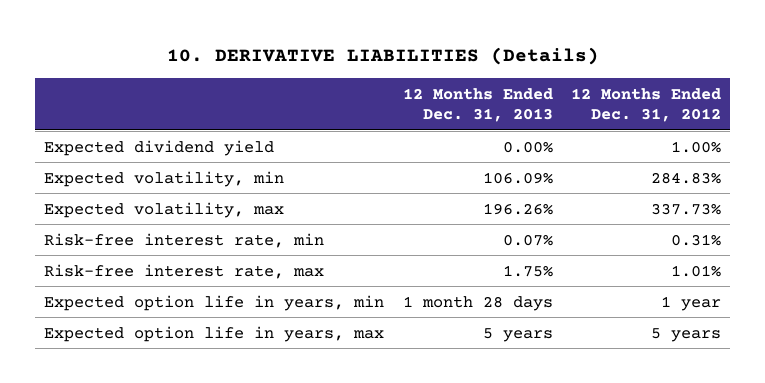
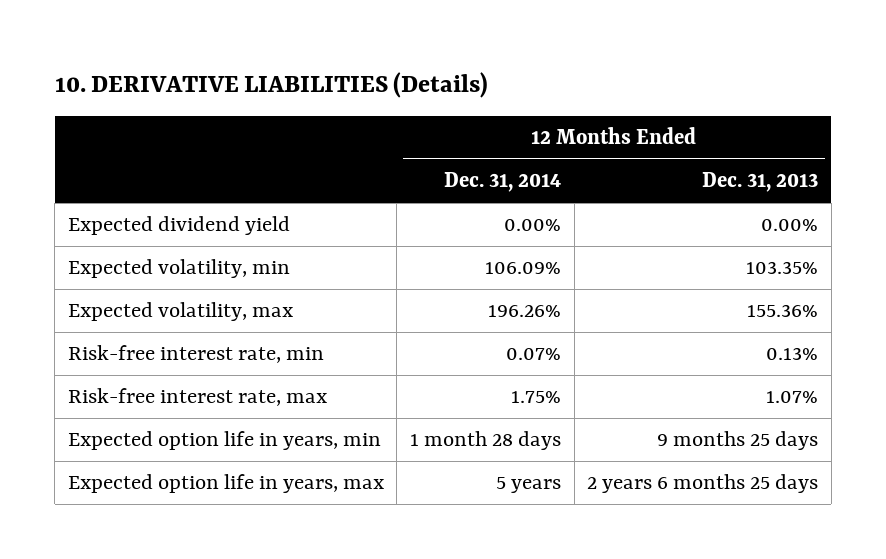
- | 12 Months Ended Dec. 31, 2013 | 12 Months Ended Dec. 31, 2012
+ | 12 Months Ended Dec. 31, 2014 | 12 Months Ended Dec. 31, 2013
- Expected volatility, min | 106.09% | 284.83%
- Expected volatility, max | 196.26% | 337.73%
- Risk-free interest rate, min | 0.07% | 0.31%
- Risk-free interest rate, max | 1.75% | 1.01%
- Expected option life in years, min | 1 month 28 days | 1 year
- Expected option life in years, max | 5 years | 5 years
+ Expected volatility, min | 106.09% | 103.35%
+ Expected volatility, max | 196.26% | 155.36%
+ Risk-free interest rate, min | 0.07% | 0.13%
+ Risk-free interest rate, max | 1.75% | 1.07%
+ Expected option life in years, min | 1 month 28 days | 9 months 25 days
+ Expected option life in years, max | 5 years | 2 years 6 months 25 days

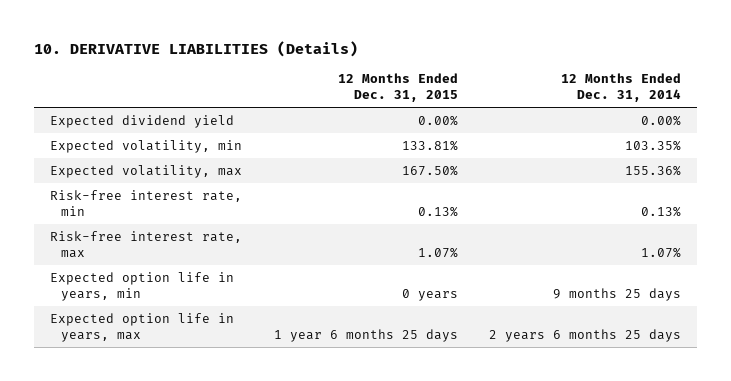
- | 12 Months Ended Dec. 31, 2014 | 12 Months Ended Dec. 31, 2013
+ | 12 Months Ended Dec. 31, 2015 | 12 Months Ended Dec. 31, 2014
- Expected volatility, min | 106.09% | 103.35%
- Expected volatility, max | 196.26% | 155.36%
- Risk-free interest rate, min | 0.07% | 0.13%
- Risk-free interest rate, max | 1.75% | 1.07%
- Expected option life in years, min | 1 month 28 days | 9 months 25 days
- Expected option life in years, max | 5 years | 2 years 6 months 25 days
+ Expected volatility, min | 133.81% | 103.35%
+ Expected volatility, max | 167.50% | 155.36%
+ Risk-free interest rate, min | 0.13% | 0.13%
+ Risk-free interest rate, max | 1.07% | 1.07%
+ Expected option life in years, min | 0 years | 9 months 25 days
+ Expected option life in years, max | 1 year 6 months 25 days | 2 years 6 months 25 days

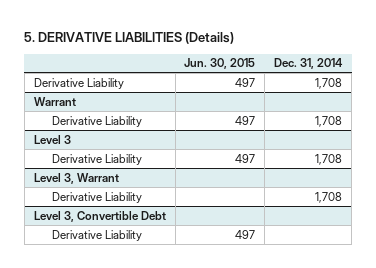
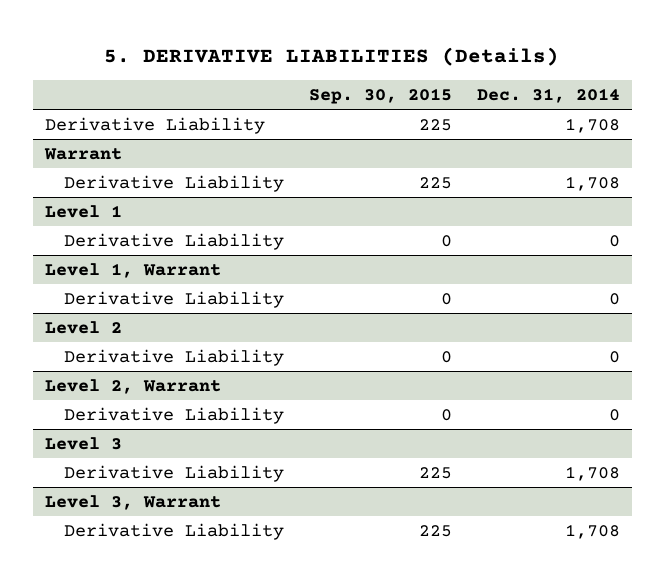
- | Jun. 30, 2015 | Dec. 31, 2014
+ | Sep. 30, 2015 | Dec. 31, 2014
+ Level 1
+ Derivative Liability | 0 | 0
+ Level 1, Warrant
+ Derivative Liability | 0 | 0
+ Level 2
+ Derivative Liability | 0 | 0
+ Level 2, Warrant
+ Derivative Liability | 0 | 0
- Level 3, Convertible Debt
- Derivative Liability | 497 |

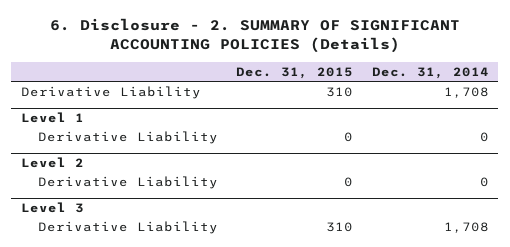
- 5. DERIVATIVE LIABILITIES (Details)
+ 6. Disclosure - 2. SUMMARY OF SIGNIFICANT ACCOUNTING POLICIES (Details)
- | Sep. 30, 2015 | Dec. 31, 2014
+ | Dec. 31, 2015 | Dec. 31, 2014
- Warrant
- Derivative Liability | 225 | 1,708
- Level 1, Warrant
- Derivative Liability | 0 | 0
- Level 2, Warrant
- Derivative Liability | 0 | 0
- Level 3, Warrant
- Derivative Liability | 225 | 1,708

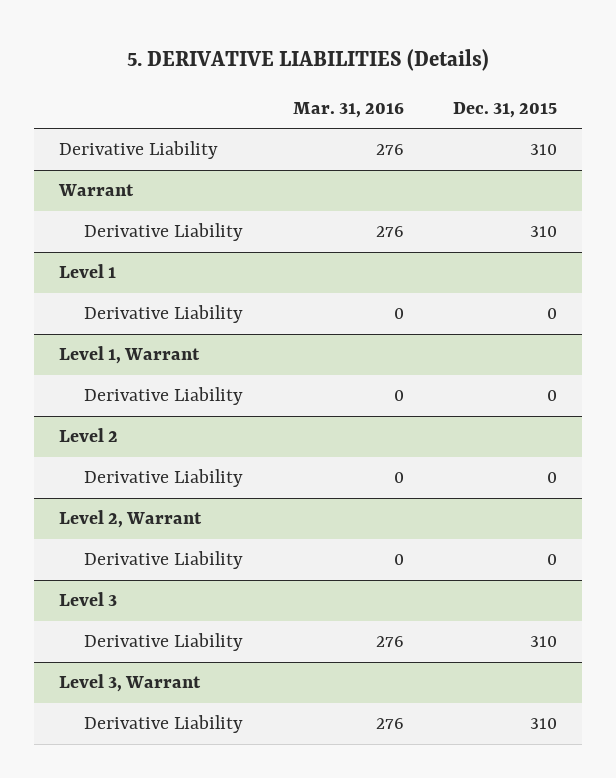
- 6. Disclosure - 2. SUMMARY OF SIGNIFICANT ACCOUNTING POLICIES (Details)
+ 5. DERIVATIVE LIABILITIES (Details)
- | Dec. 31, 2015 | Dec. 31, 2014
+ | Mar. 31, 2016 | Dec. 31, 2015
+ Warrant
+ Derivative Liability | 276 | 310
+ Level 1, Warrant
+ Derivative Liability | 0 | 0
+ Level 2, Warrant
+ Derivative Liability | 0 | 0
+ Level 3, Warrant
+ Derivative Liability | 276 | 310

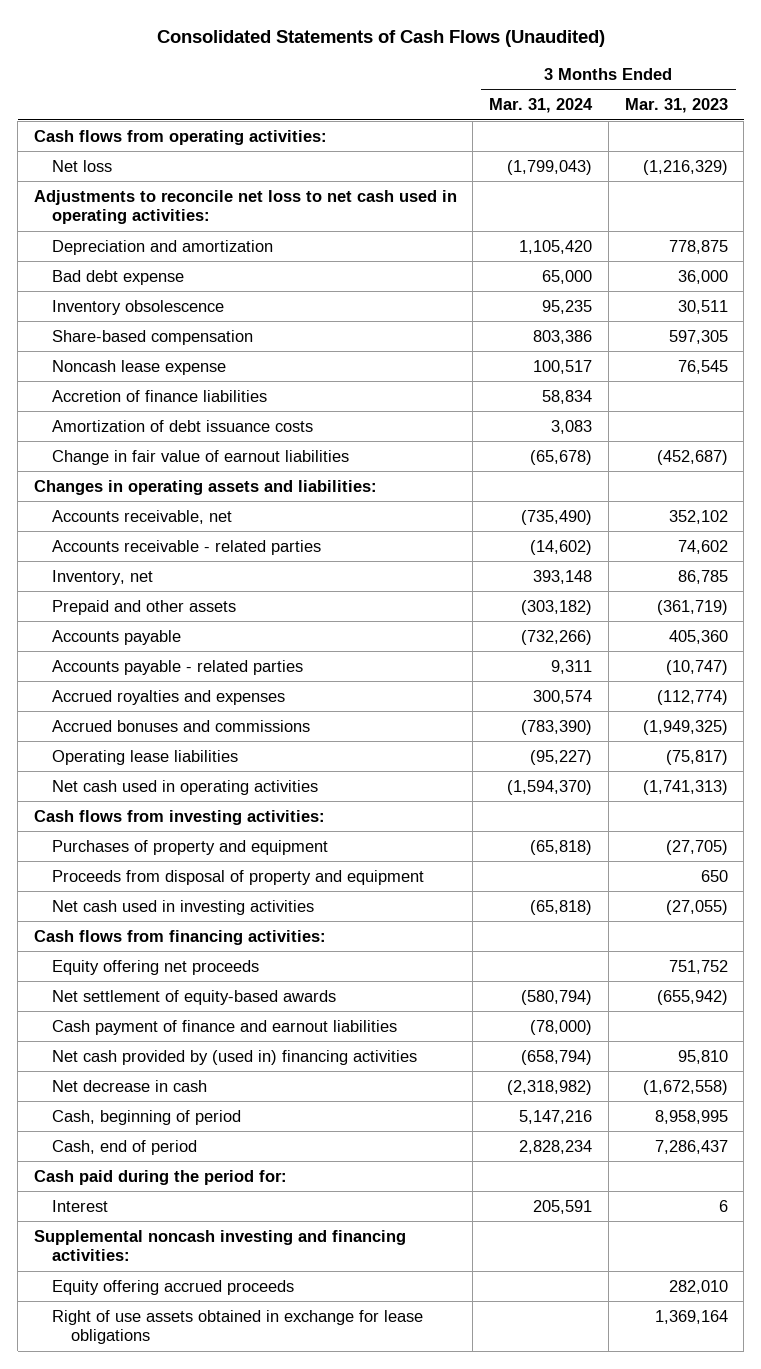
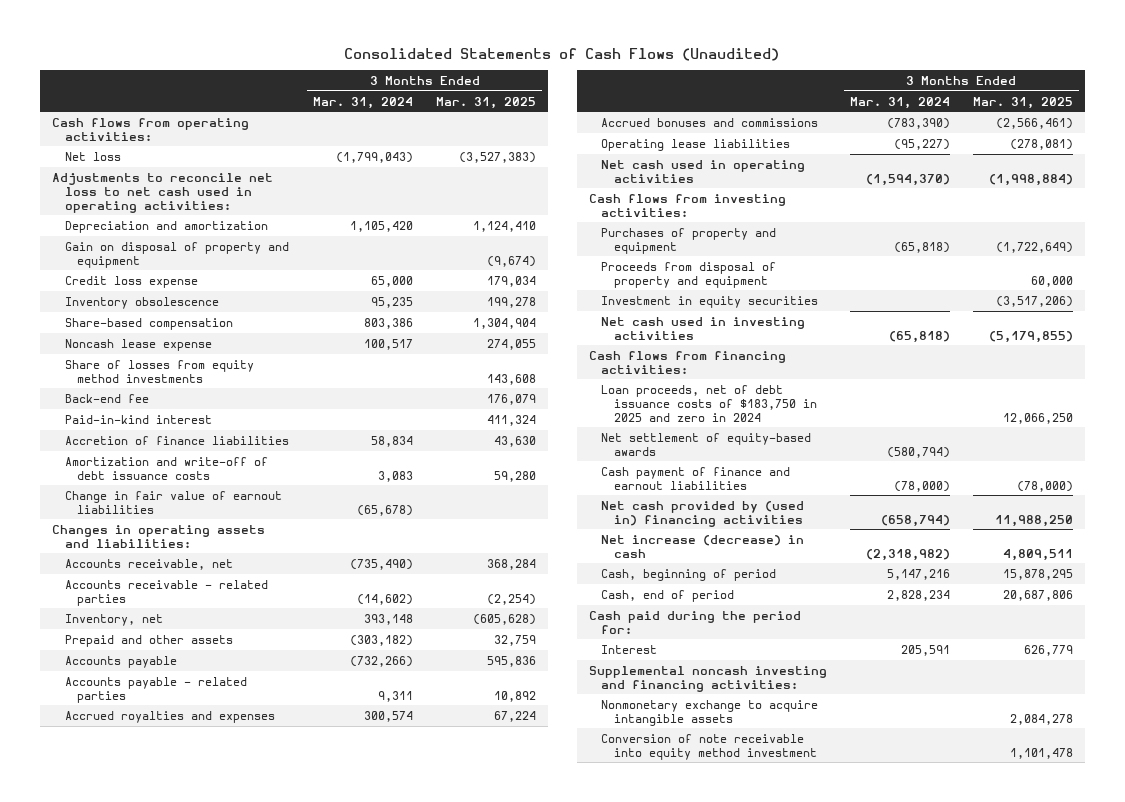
- | 3 Months Ended Mar. 31, 2024 | 3 Months Ended Mar. 31, 2023
+ | 3 Months Ended Mar. 31, 2024 | 3 Months Ended Mar. 31, 2025
- Bad debt expense | 65,000 | 36,000
+ Gain on disposal of property and equipment | | (9,674)
+ Credit loss expense | 65,000 | 179,034
+ Share of losses from equity method investments | | 143,608
+ Back-end fee | | 176,079
+ Paid-in-kind interest | | 411,324
- Amortization of debt issuance costs | 3,083 |
+ Amortization and write-off of debt issuance costs | 3,083 | 59,280
+ Investment in equity securities | | (3,517,206)
- Equity offering net proceeds | | 751,752
+ Loan proceeds, net of debt issuance costs of $183,750 in 2025 and zero in 2024 | | 12,066,250
- Net decrease in cash | (2,318,982) | (1,672,558)
+ Net increase (decrease) in cash | (2,318,982) | 4,809,511
- Equity offering accrued proceeds | | 282,010
- Right of use assets obtained in exchange for lease obligations | | 1,369,164
+ Nonmonetary exchange to acquire intangible assets | | 2,084,278
+ Conversion of note receivable into equity method investment | | 1,101,478

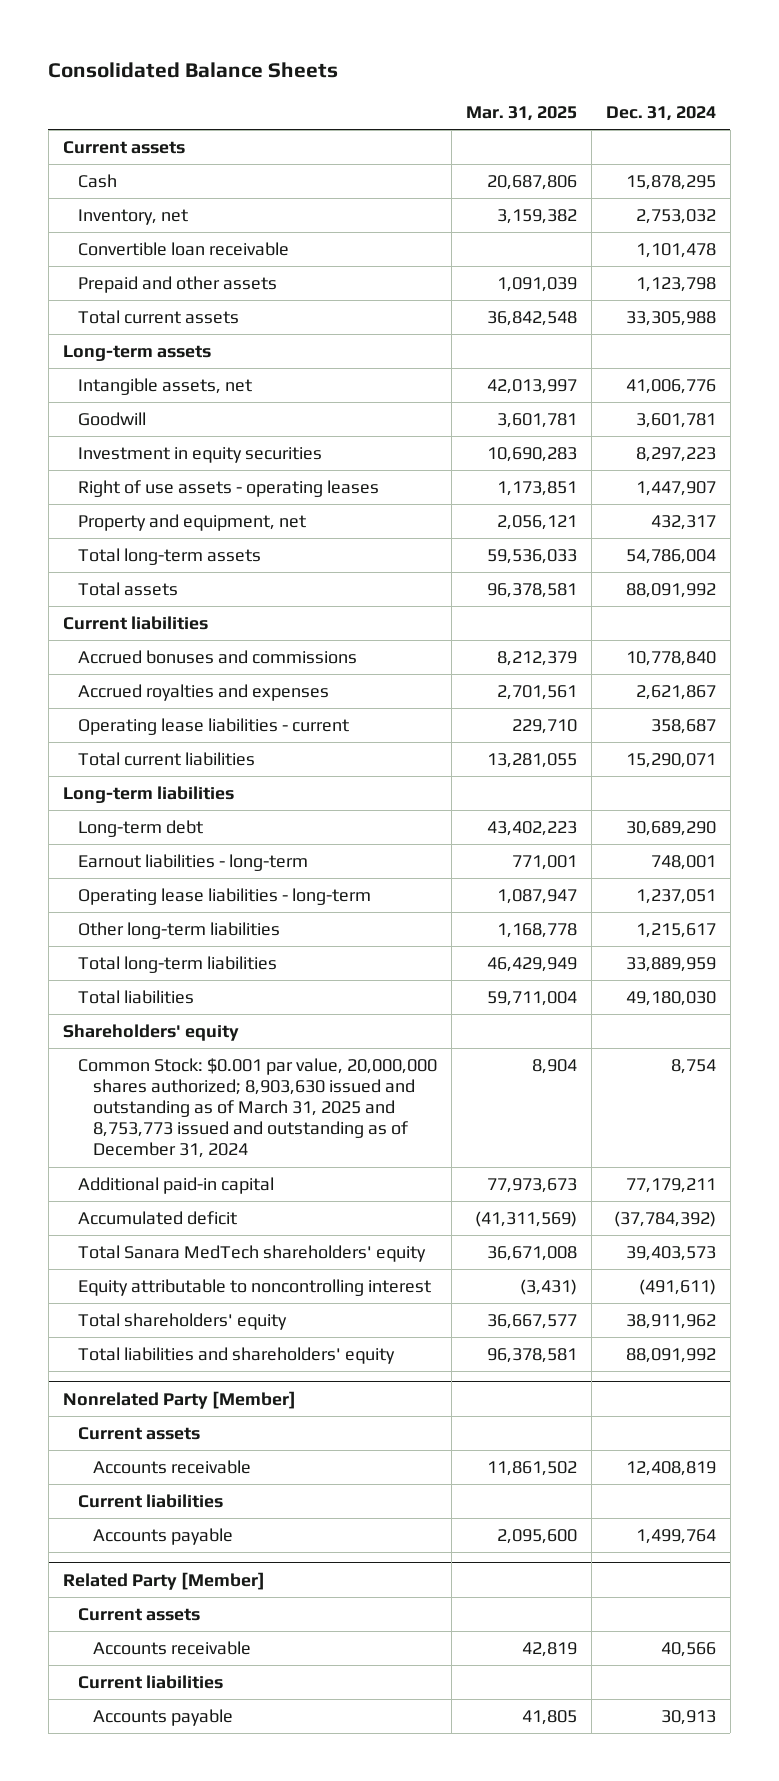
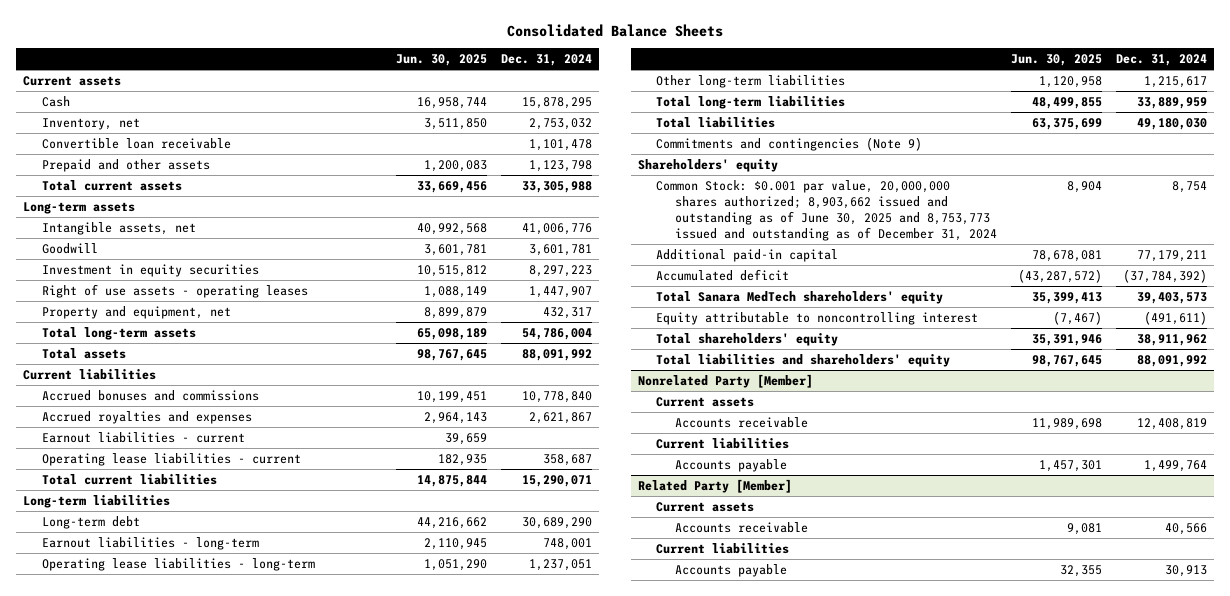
- | Mar. 31, 2025 | Dec. 31, 2024
+ | Jun. 30, 2025 | Dec. 31, 2024
+ Earnout liabilities - current | 39,659 |
+ Commitments and contingencies (Note 9)
- Common Stock: $0.001 par value, 20,000,000 shares authorized; 8,903,630 issued and outstanding as of March 31, 2025 and 8,753,773 issued and outstanding as of December 31, 2024 | 8,904 | 8,754
+ Common Stock: $0.001 par value, 20,000,000 shares authorized; 8,903,662 issued and outstanding as of June 30, 2025 and 8,753,773 issued and outstanding as of December 31, 2024 | 8,904 | 8,754

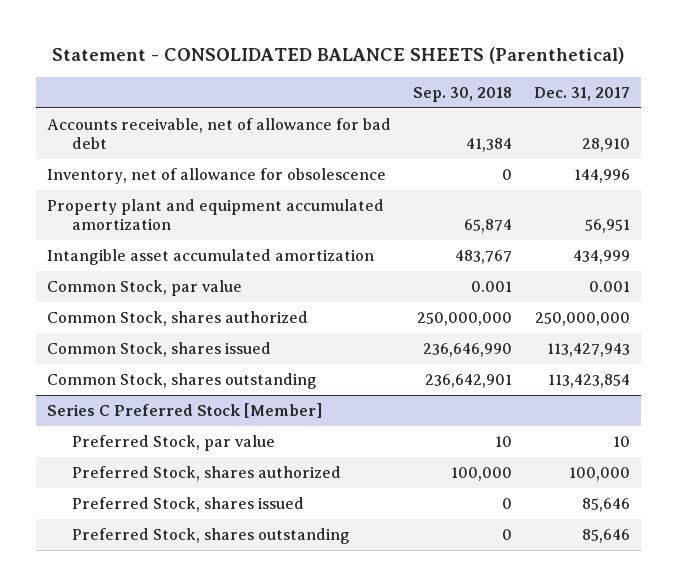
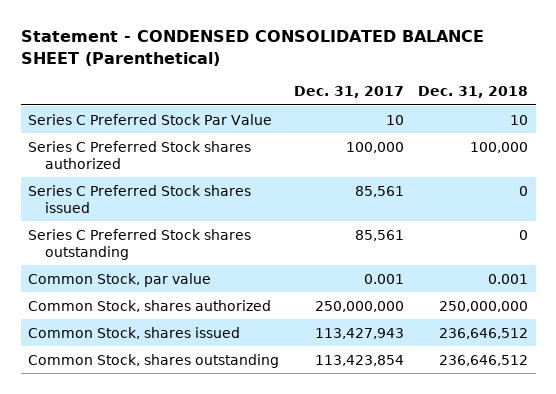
- Statement - CONSOLIDATED BALANCE SHEETS (Parenthetical)
+ Statement - CONDENSED CONSOLIDATED BALANCE SHEET (Parenthetical)
- | Sep. 30, 2018 | Dec. 31, 2017
+ | Dec. 31, 2017 | Dec. 31, 2018
- Accounts receivable, net of allowance for bad debt | 41,384 | 28,910
- Inventory, net of allowance for obsolescence | 0 | 144,996
- Property plant and equipment accumulated amortization | 65,874 | 56,951
- Intangible asset accumulated amortization | 483,767 | 434,999
+ Series C Preferred Stock Par Value | 10 | 10
+ Series C Preferred Stock shares authorized | 100,000 | 100,000
+ Series C Preferred Stock shares issued | 85,561 | 0
+ Series C Preferred Stock shares outstanding | 85,561 | 0
- Series C Preferred Stock [Member]
- Preferred Stock, par value | 10 | 10
- Preferred Stock, shares authorized | 100,000 | 100,000
- Preferred Stock, shares issued | 0 | 85,646
- Preferred Stock, shares outstanding | 0 | 85,646

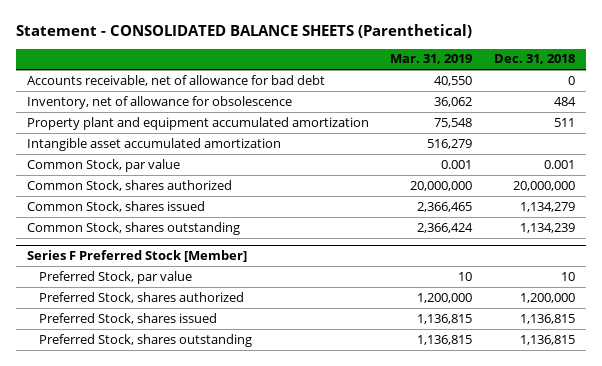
- Statement - CONDENSED CONSOLIDATED BALANCE SHEET (Parenthetical)
+ Statement - CONSOLIDATED BALANCE SHEETS (Parenthetical)
- | Dec. 31, 2017 | Dec. 31, 2018
+ | Mar. 31, 2019 | Dec. 31, 2018
- Series C Preferred Stock Par Value | 10 | 10
- Series C Preferred Stock shares authorized | 100,000 | 100,000
- Series C Preferred Stock shares issued | 85,561 | 0
- Series C Preferred Stock shares outstanding | 85,561 | 0
+ Accounts receivable, net of allowance for bad debt | 40,550 | 0
+ Inventory, net of allowance for obsolescence | 36,062 | 484
+ Property plant and equipment accumulated amortization | 75,548 | 511
+ Intangible asset accumulated amortization | 516,279 |
- Common Stock, shares authorized | 250,000,000 | 250,000,000
- Common Stock, shares issued | 113,427,943 | 236,646,512
- Common Stock, shares outstanding | 113,423,854 | 236,646,512
+ Common Stock, shares authorized | 20,000,000 | 20,000,000
+ Common Stock, shares issued | 2,366,465 | 1,134,279
+ Common Stock, shares outstanding | 2,366,424 | 1,134,239
+ Series F Preferred Stock [Member]
+ Preferred Stock, par value | 10 | 10
+ Preferred Stock, shares authorized | 1,200,000 | 1,200,000
+ Preferred Stock, shares issued | 1,136,815 | 1,136,815
+ Preferred Stock, shares outstanding | 1,136,815 | 1,136,815

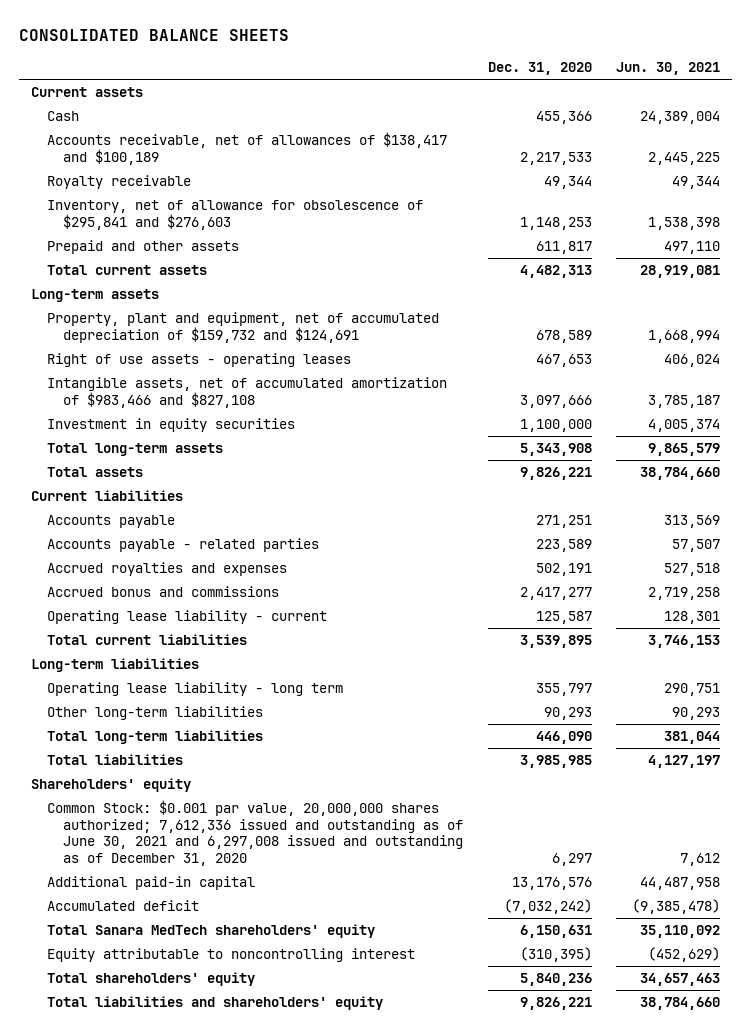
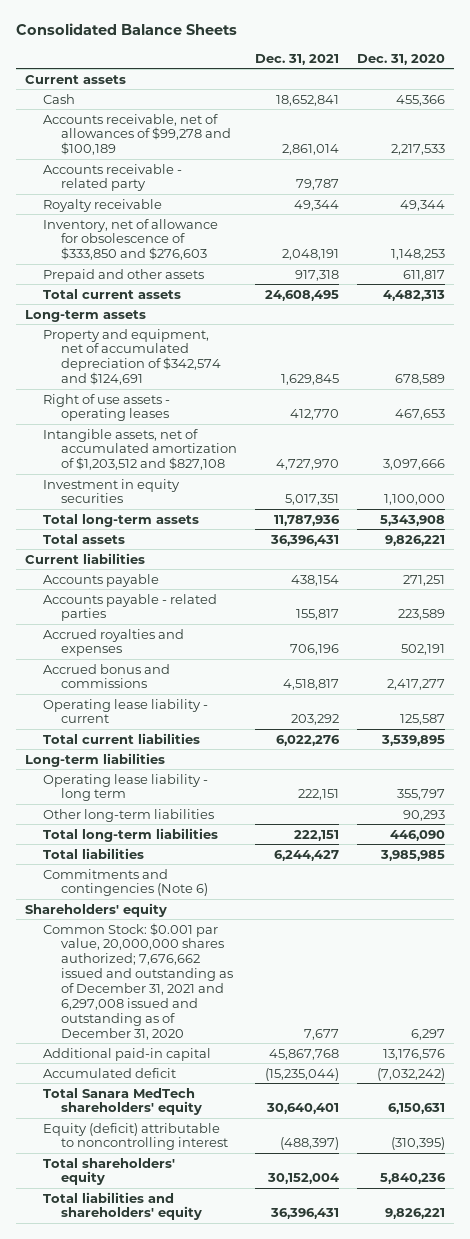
- CONSOLIDATED BALANCE SHEETS
+ Consolidated Balance Sheets
- | Dec. 31, 2020 | Jun. 30, 2021
+ | Dec. 31, 2021 | Dec. 31, 2020
- Accounts receivable, net of allowances of $138,417 and $100,189 | 2,217,533 | 2,445,225
+ Accounts receivable, net of allowances of $99,278 and $100,189 | 2,861,014 | 2,217,533
+ Accounts receivable - related party | 79,787 |
- Inventory, net of allowance for obsolescence of $295,841 and $276,603 | 1,148,253 | 1,538,398
+ Inventory, net of allowance for obsolescence of $333,850 and $276,603 | 2,048,191 | 1,148,253
- Property, plant and equipment, net of accumulated depreciation of $159,732 and $124,691 | 678,589 | 1,668,994
+ Property and equipment, net of accumulated depreciation of $342,574 and $124,691 | 1,629,845 | 678,589
- Intangible assets, net of accumulated amortization of $983,466 and $827,108 | 3,097,666 | 3,785,187
+ Intangible assets, net of accumulated amortization of $1,203,512 and $827,108 | 4,727,970 | 3,097,666
+ Commitments and contingencies (Note 6)
- Common Stock: $0.001 par value, 20,000,000 shares authorized; 7,612,336 issued and outstanding as of June 30, 2021 and 6,297,008 issued and outstanding as of December 31, 2020 | 6,297 | 7,612
+ Common Stock: $0.001 par value, 20,000,000 shares authorized; 7,676,662 issued and outstanding as of December 31, 2021 and 6,297,008 issued and outstanding as of December 31, 2020 | 7,677 | 6,297
- Equity attributable to noncontrolling interest | (310,395) | (452,629)
+ Equity (deficit) attributable to noncontrolling interest | (488,397) | (310,395)

